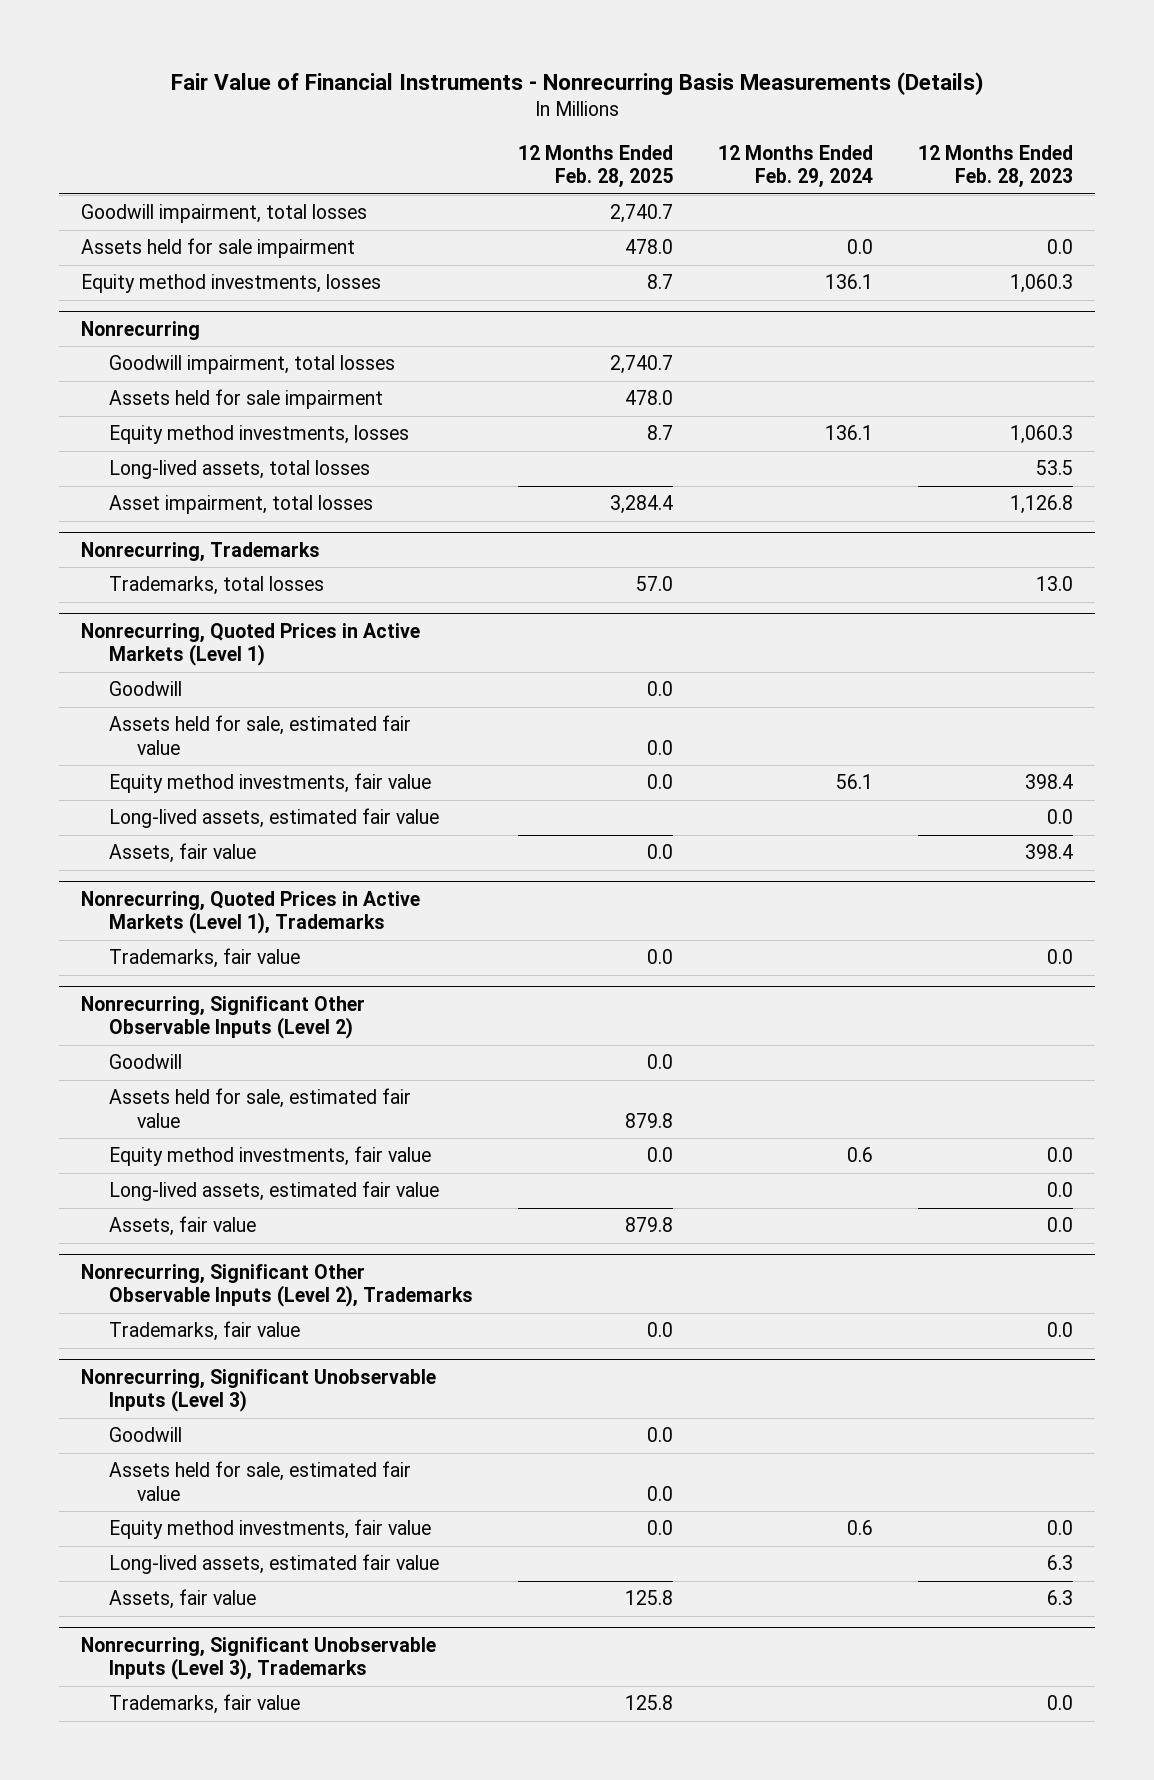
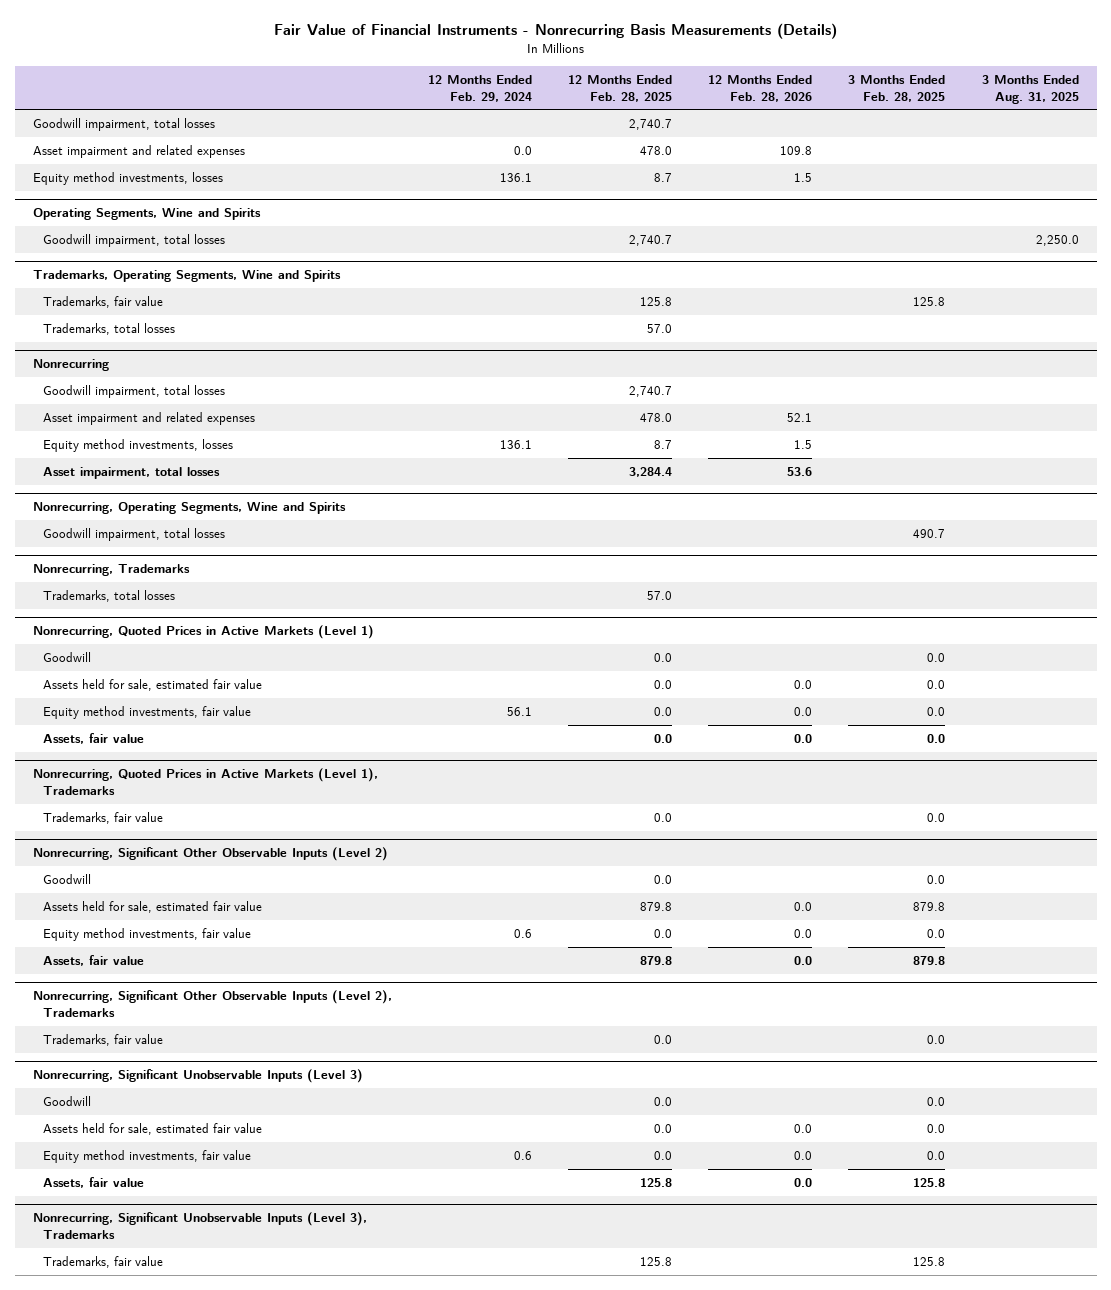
- | 12 Months Ended Feb. 28, 2025 | 12 Months Ended Feb. 29, 2024 | 12 Months Ended Feb. 28, 2023
+ | 12 Months Ended Feb. 29, 2024 | 12 Months Ended Feb. 28, 2025 | 12 Months Ended Feb. 28, 2026 | 3 Months Ended Feb. 28, 2025 | 3 Months Ended Aug. 31, 2025
- Assets held for sale impairment | 478.0 | 0.0 | 0.0
+ Asset impairment and related expenses | 0.0 | 478.0 | 109.8 | |
+ Operating Segments, Wine and Spirits
+ Goodwill impairment, total losses | | 2,740.7 | | | 2,250.0
+ Trademarks, Operating Segments, Wine and Spirits
+ Trademarks, fair value | | 125.8 | | 125.8 |
+ Trademarks, total losses | | 57.0 | | |
@ Nonrecurring
- Assets held for sale impairment | 478.0 | |
+ Asset impairment and related expenses | | 478.0 | 52.1 | |
- Long-lived assets, total losses | | | 53.5
+ Nonrecurring, Operating Segments, Wine and Spirits
+ Goodwill impairment, total losses | | | | 490.7 |
@ Nonrecurring, Quoted Prices in Active Markets (Level 1)
- Long-lived assets, estimated fair value | | | 0.0
@ Nonrecurring, Significant Other Observable Inputs (Level 2)
- Long-lived assets, estimated fair value | | | 0.0
@ Nonrecurring, Significant Unobservable Inputs (Level 3)
- Long-lived assets, estimated fair value | | | 6.3

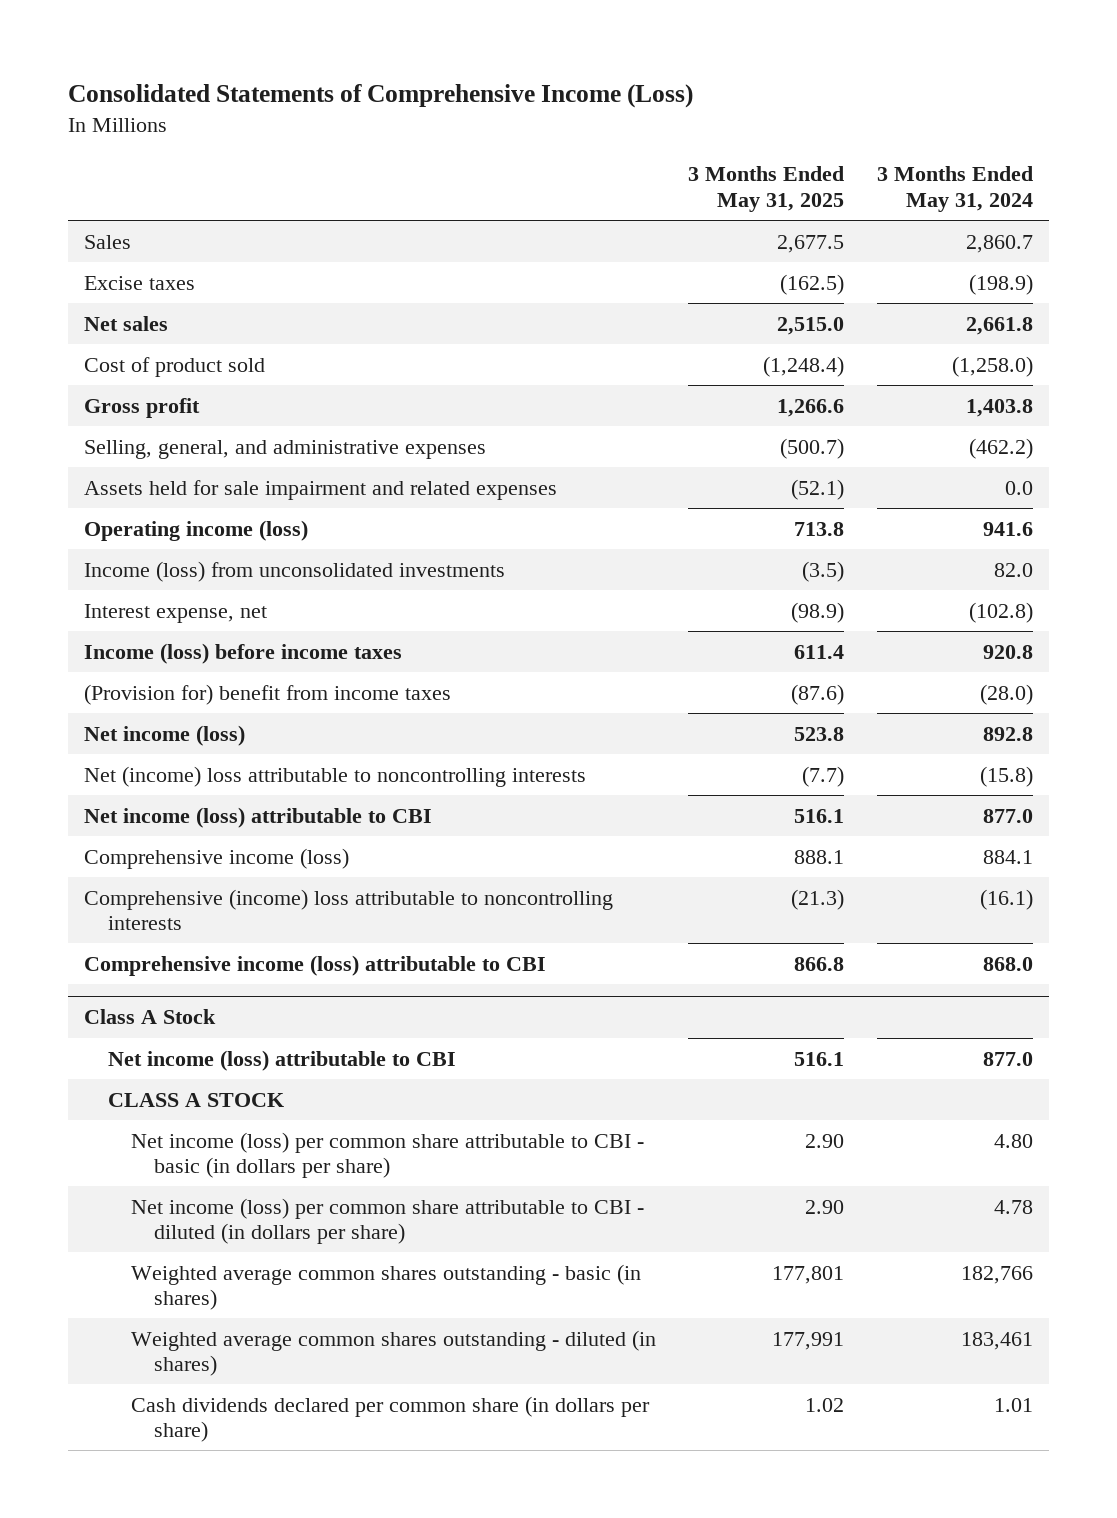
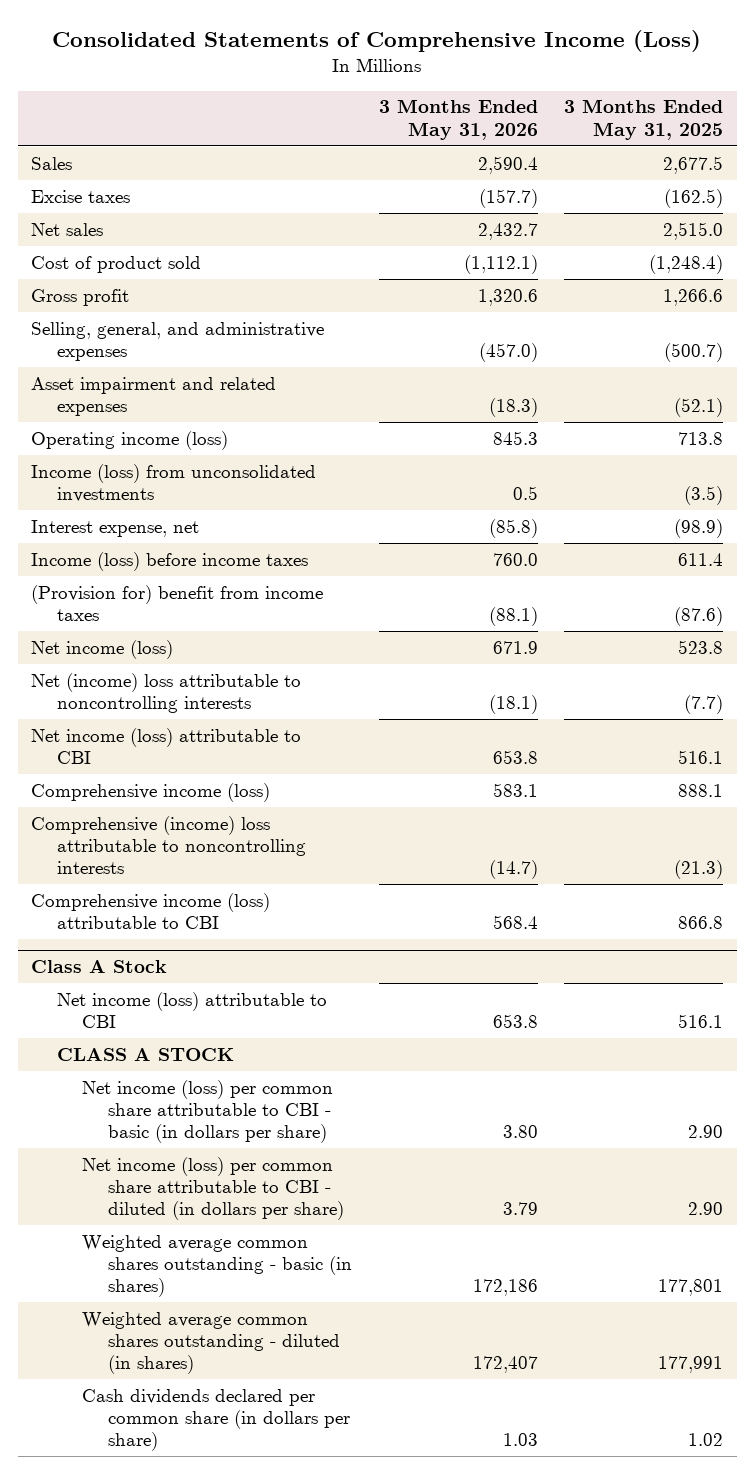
- | 3 Months Ended May 31, 2025 | 3 Months Ended May 31, 2024
+ | 3 Months Ended May 31, 2026 | 3 Months Ended May 31, 2025
- Assets held for sale impairment and related expenses | (52.1) | 0.0
+ Asset impairment and related expenses | (18.3) | (52.1)

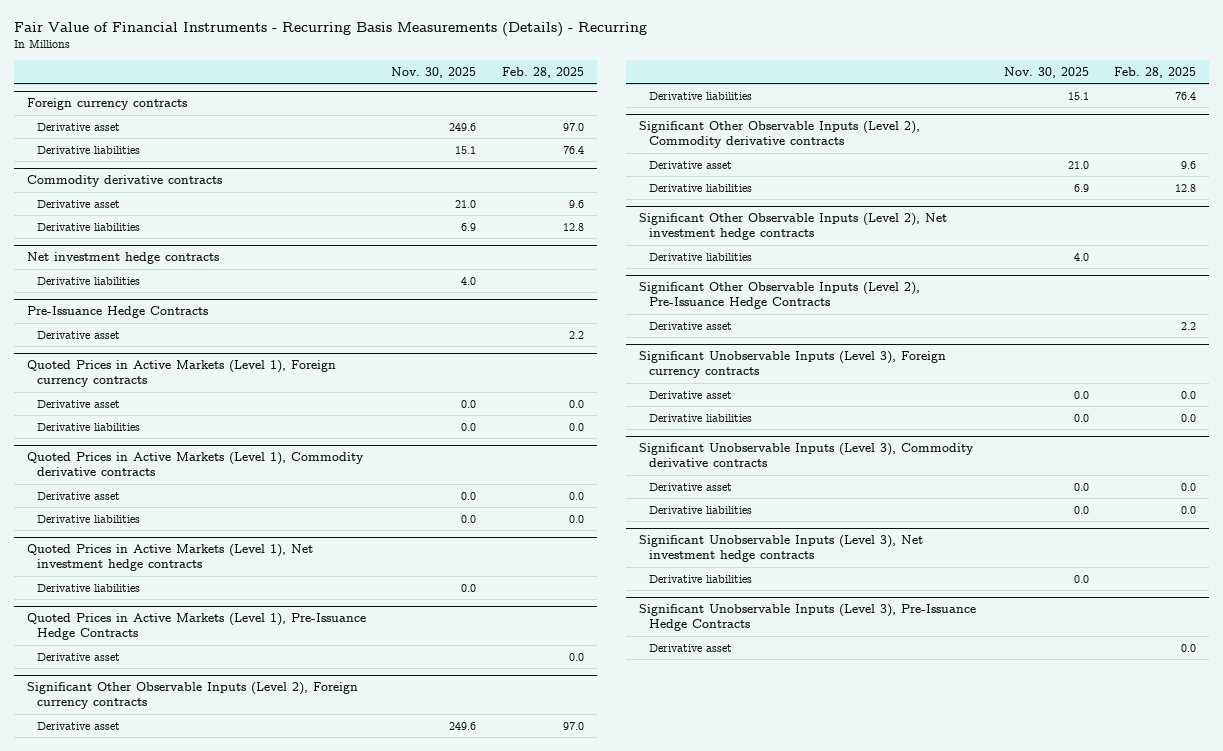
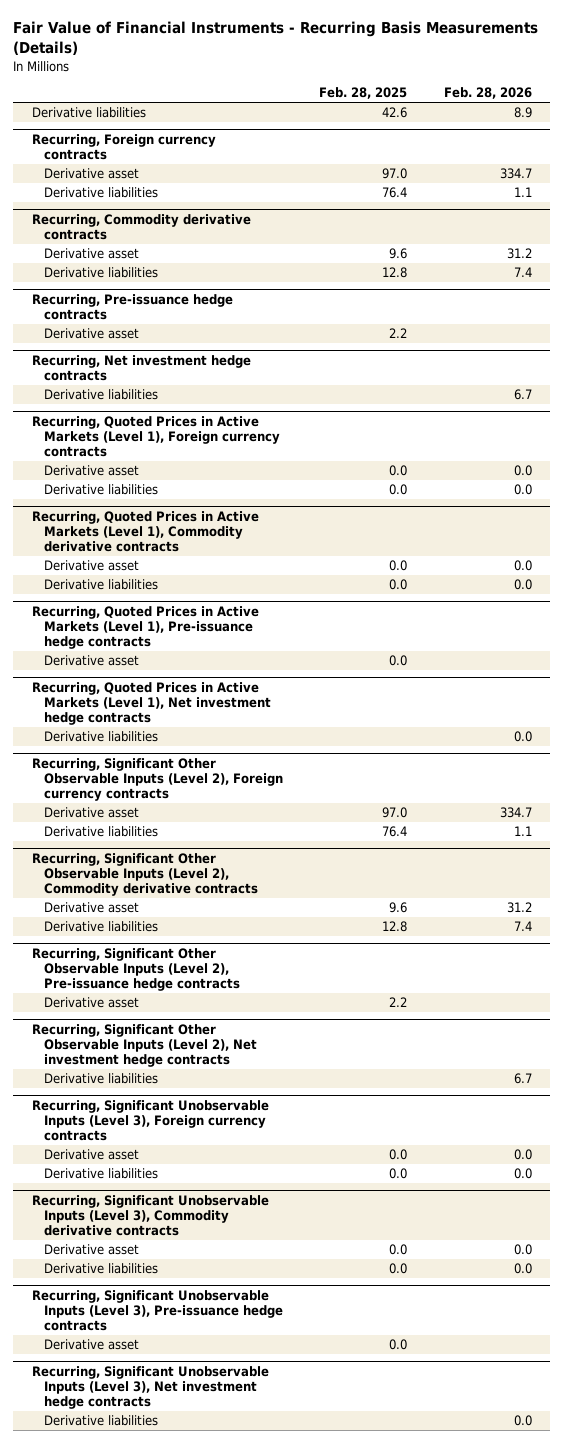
- Fair Value of Financial Instruments - Recurring Basis Measurements (Details) - Recurring
+ Fair Value of Financial Instruments - Recurring Basis Measurements (Details)
- | Nov. 30, 2025 | Feb. 28, 2025
+ | Feb. 28, 2025 | Feb. 28, 2026
- Foreign currency contracts
+ Derivative liabilities | 42.6 | 8.9
+ Recurring, Foreign currency contracts
- Commodity derivative contracts
+ Recurring, Commodity derivative contracts
- Net investment hedge contracts
- Derivative liabilities | 4.0 |
- Pre-Issuance Hedge Contracts
+ Recurring, Pre-issuance hedge contracts
- Quoted Prices in Active Markets (Level 1), Foreign currency contracts
+ Recurring, Net investment hedge contracts
+ Derivative liabilities | | 6.7
+ Recurring, Quoted Prices in Active Markets (Level 1), Foreign currency contracts
- Quoted Prices in Active Markets (Level 1), Commodity derivative contracts
+ Recurring, Quoted Prices in Active Markets (Level 1), Commodity derivative contracts
- Quoted Prices in Active Markets (Level 1), Net investment hedge contracts
- Derivative liabilities | 0.0 |
- Quoted Prices in Active Markets (Level 1), Pre-Issuance Hedge Contracts
+ Recurring, Quoted Prices in Active Markets (Level 1), Pre-issuance hedge contracts
- Significant Other Observable Inputs (Level 2), Foreign currency contracts
+ Recurring, Quoted Prices in Active Markets (Level 1), Net investment hedge contracts
+ Derivative liabilities | | 0.0
+ Recurring, Significant Other Observable Inputs (Level 2), Foreign currency contracts
- Significant Other Observable Inputs (Level 2), Commodity derivative contracts
+ Recurring, Significant Other Observable Inputs (Level 2), Commodity derivative contracts
- Significant Other Observable Inputs (Level 2), Net investment hedge contracts
- Derivative liabilities | 4.0 |
- Significant Other Observable Inputs (Level 2), Pre-Issuance Hedge Contracts
+ Recurring, Significant Other Observable Inputs (Level 2), Pre-issuance hedge contracts
- Significant Unobservable Inputs (Level 3), Foreign currency contracts
+ Recurring, Significant Other Observable Inputs (Level 2), Net investment hedge contracts
+ Derivative liabilities | | 6.7
+ Recurring, Significant Unobservable Inputs (Level 3), Foreign currency contracts
- Significant Unobservable Inputs (Level 3), Commodity derivative contracts
+ Recurring, Significant Unobservable Inputs (Level 3), Commodity derivative contracts
- Significant Unobservable Inputs (Level 3), Net investment hedge contracts
- Derivative liabilities | 0.0 |
- Significant Unobservable Inputs (Level 3), Pre-Issuance Hedge Contracts
+ Recurring, Significant Unobservable Inputs (Level 3), Pre-issuance hedge contracts
+ Recurring, Significant Unobservable Inputs (Level 3), Net investment hedge contracts
+ Derivative liabilities | | 0.0

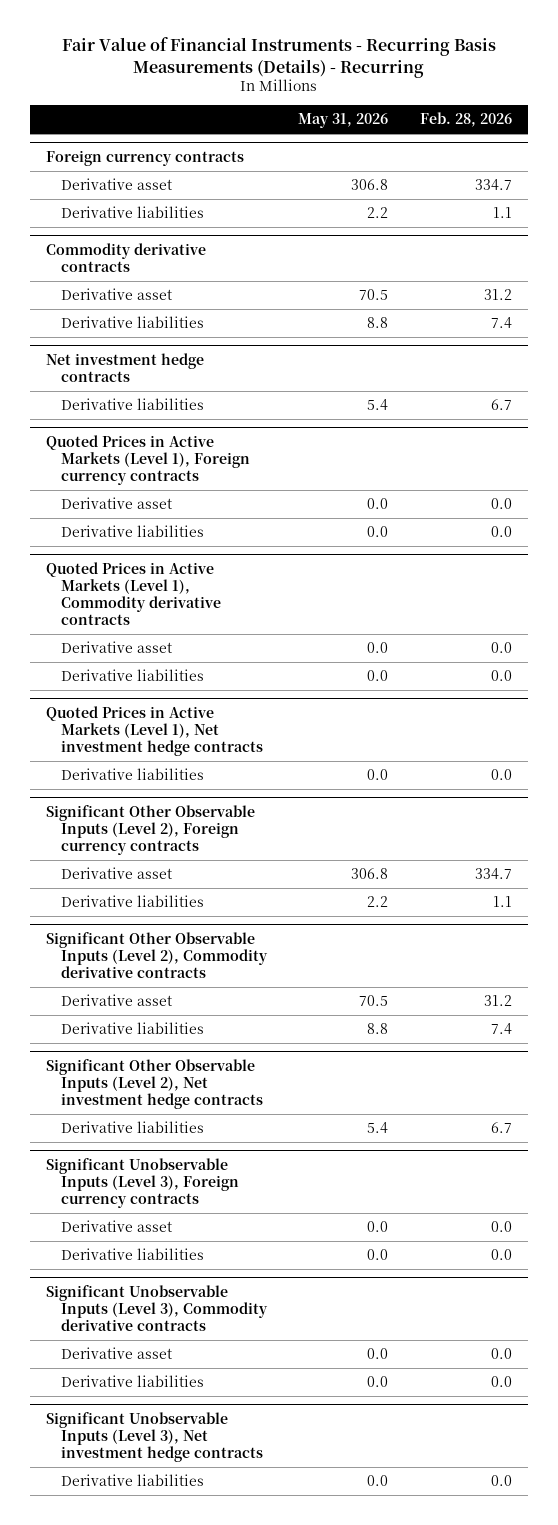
- Fair Value of Financial Instruments - Recurring Basis Measurements (Details)
+ Fair Value of Financial Instruments - Recurring Basis Measurements (Details) - Recurring
- | Feb. 28, 2025 | Feb. 28, 2026
+ | May 31, 2026 | Feb. 28, 2026
- Derivative liabilities | 42.6 | 8.9
- Recurring, Foreign currency contracts
+ Foreign currency contracts
- Recurring, Commodity derivative contracts
+ Commodity derivative contracts
- Recurring, Pre-issuance hedge contracts
- Derivative asset | 2.2 |
- Recurring, Net investment hedge contracts
+ Net investment hedge contracts
- Recurring, Quoted Prices in Active Markets (Level 1), Foreign currency contracts
+ Quoted Prices in Active Markets (Level 1), Foreign currency contracts
- Recurring, Quoted Prices in Active Markets (Level 1), Commodity derivative contracts
+ Quoted Prices in Active Markets (Level 1), Commodity derivative contracts
- Recurring, Quoted Prices in Active Markets (Level 1), Pre-issuance hedge contracts
- Derivative asset | 0.0 |
- Recurring, Quoted Prices in Active Markets (Level 1), Net investment hedge contracts
+ Quoted Prices in Active Markets (Level 1), Net investment hedge contracts
- Recurring, Significant Other Observable Inputs (Level 2), Foreign currency contracts
+ Significant Other Observable Inputs (Level 2), Foreign currency contracts
- Recurring, Significant Other Observable Inputs (Level 2), Commodity derivative contracts
+ Significant Other Observable Inputs (Level 2), Commodity derivative contracts
- Recurring, Significant Other Observable Inputs (Level 2), Pre-issuance hedge contracts
- Derivative asset | 2.2 |
- Recurring, Significant Other Observable Inputs (Level 2), Net investment hedge contracts
+ Significant Other Observable Inputs (Level 2), Net investment hedge contracts
- Recurring, Significant Unobservable Inputs (Level 3), Foreign currency contracts
+ Significant Unobservable Inputs (Level 3), Foreign currency contracts
- Recurring, Significant Unobservable Inputs (Level 3), Commodity derivative contracts
+ Significant Unobservable Inputs (Level 3), Commodity derivative contracts
- Recurring, Significant Unobservable Inputs (Level 3), Pre-issuance hedge contracts
- Derivative asset | 0.0 |
- Recurring, Significant Unobservable Inputs (Level 3), Net investment hedge contracts
+ Significant Unobservable Inputs (Level 3), Net investment hedge contracts

